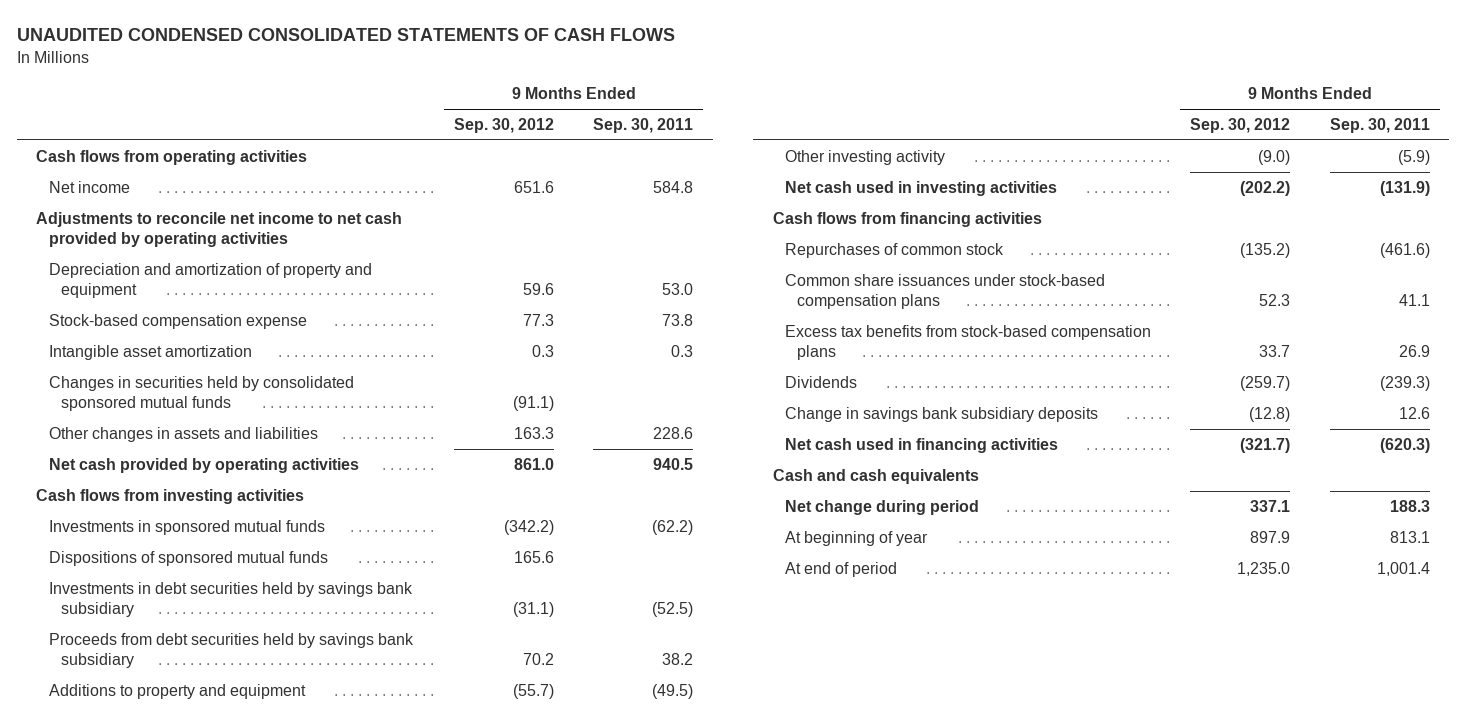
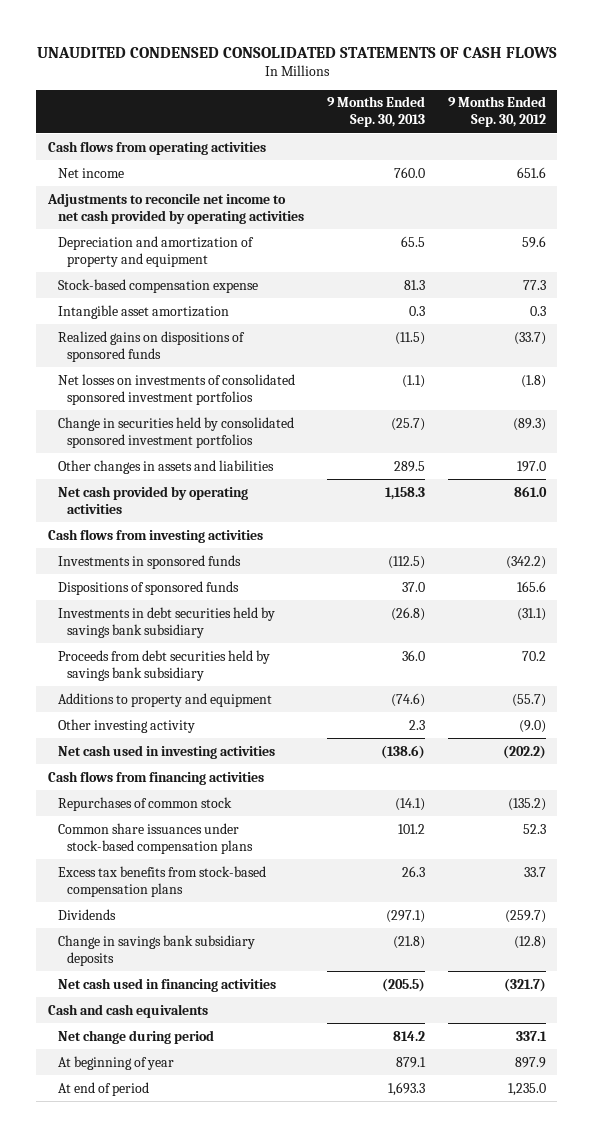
- | 9 Months Ended Sep. 30, 2012 | 9 Months Ended Sep. 30, 2011
+ | 9 Months Ended Sep. 30, 2013 | 9 Months Ended Sep. 30, 2012
- Changes in securities held by consolidated sponsored mutual funds | (91.1) |
- Other changes in assets and liabilities | 163.3 | 228.6
+ Realized gains on dispositions of sponsored funds | (11.5) | (33.7)
+ Net losses on investments of consolidated sponsored investment portfolios | (1.1) | (1.8)
+ Change in securities held by consolidated sponsored investment portfolios | (25.7) | (89.3)
+ Other changes in assets and liabilities | 289.5 | 197.0
- Investments in sponsored mutual funds | (342.2) | (62.2)
- Dispositions of sponsored mutual funds | 165.6 |
+ Investments in sponsored funds | (112.5) | (342.2)
+ Dispositions of sponsored funds | 37.0 | 165.6

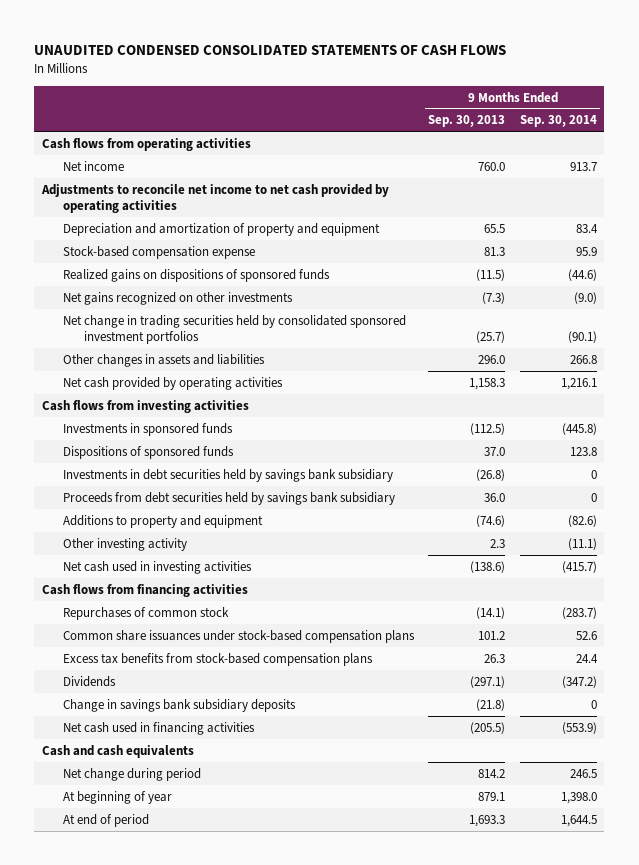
- | 9 Months Ended Sep. 30, 2013 | 9 Months Ended Sep. 30, 2012
+ | 9 Months Ended Sep. 30, 2013 | 9 Months Ended Sep. 30, 2014
- Intangible asset amortization | 0.3 | 0.3
- Net losses on investments of consolidated sponsored investment portfolios | (1.1) | (1.8)
- Change in securities held by consolidated sponsored investment portfolios | (25.7) | (89.3)
- Other changes in assets and liabilities | 289.5 | 197.0
+ Net gains recognized on other investments | (7.3) | (9.0)
+ Net change in trading securities held by consolidated sponsored investment portfolios | (25.7) | (90.1)
+ Other changes in assets and liabilities | 296.0 | 266.8

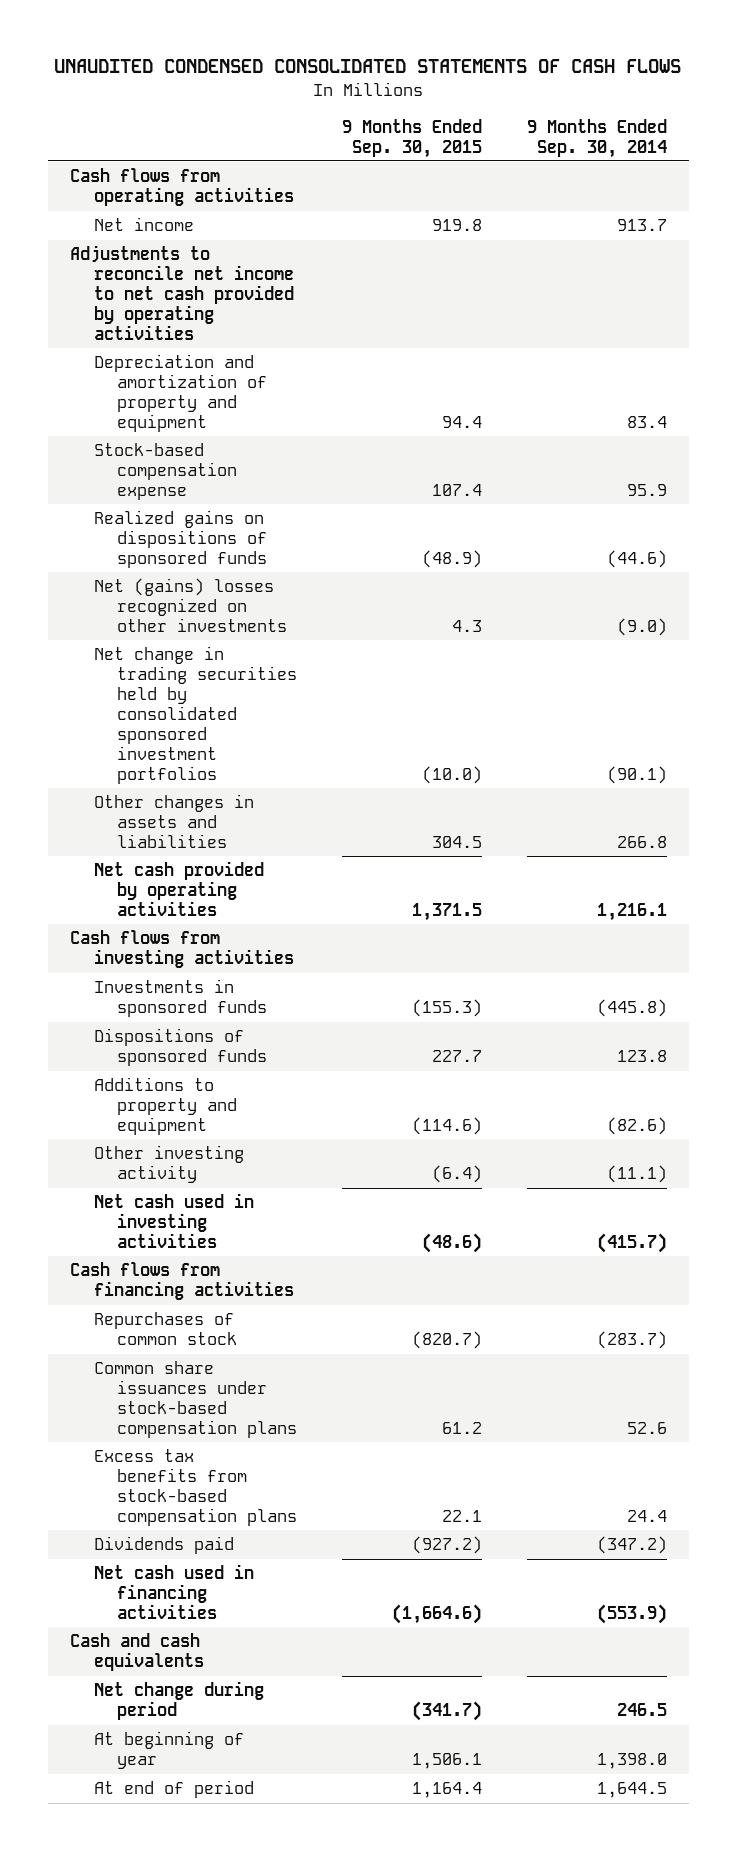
- | 9 Months Ended Sep. 30, 2013 | 9 Months Ended Sep. 30, 2014
+ | 9 Months Ended Sep. 30, 2015 | 9 Months Ended Sep. 30, 2014
- Net gains recognized on other investments | (7.3) | (9.0)
+ Net (gains) losses recognized on other investments | 4.3 | (9.0)
- Investments in debt securities held by savings bank subsidiary | (26.8) | 0
- Proceeds from debt securities held by savings bank subsidiary | 36.0 | 0
- Dividends | (297.1) | (347.2)
- Change in savings bank subsidiary deposits | (21.8) | 0
+ Dividends paid | (927.2) | (347.2)

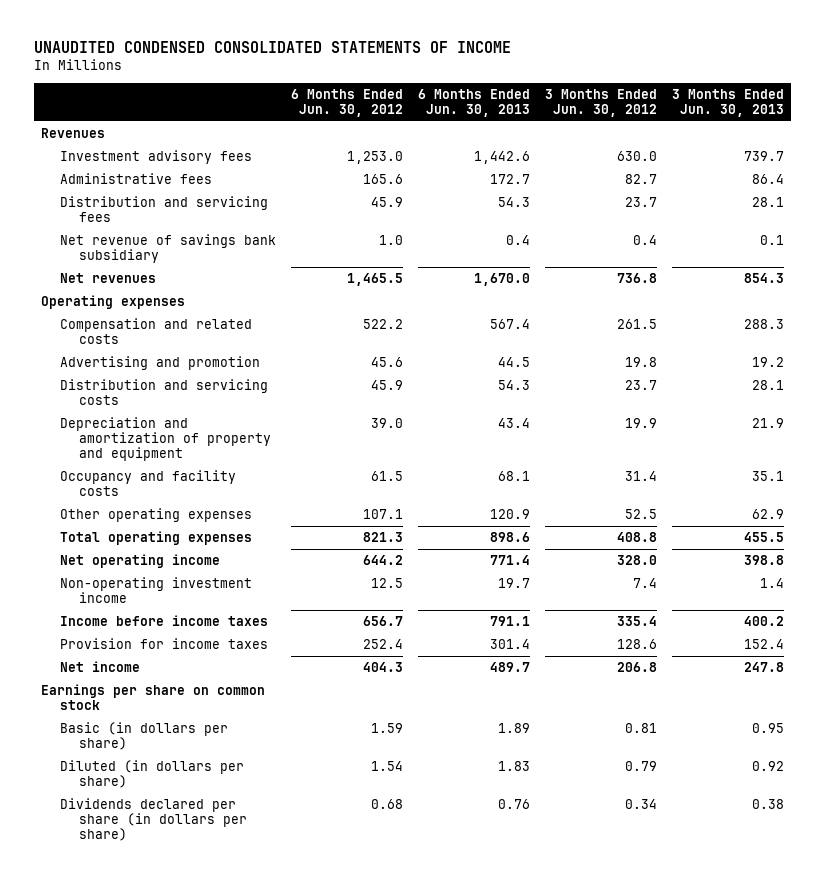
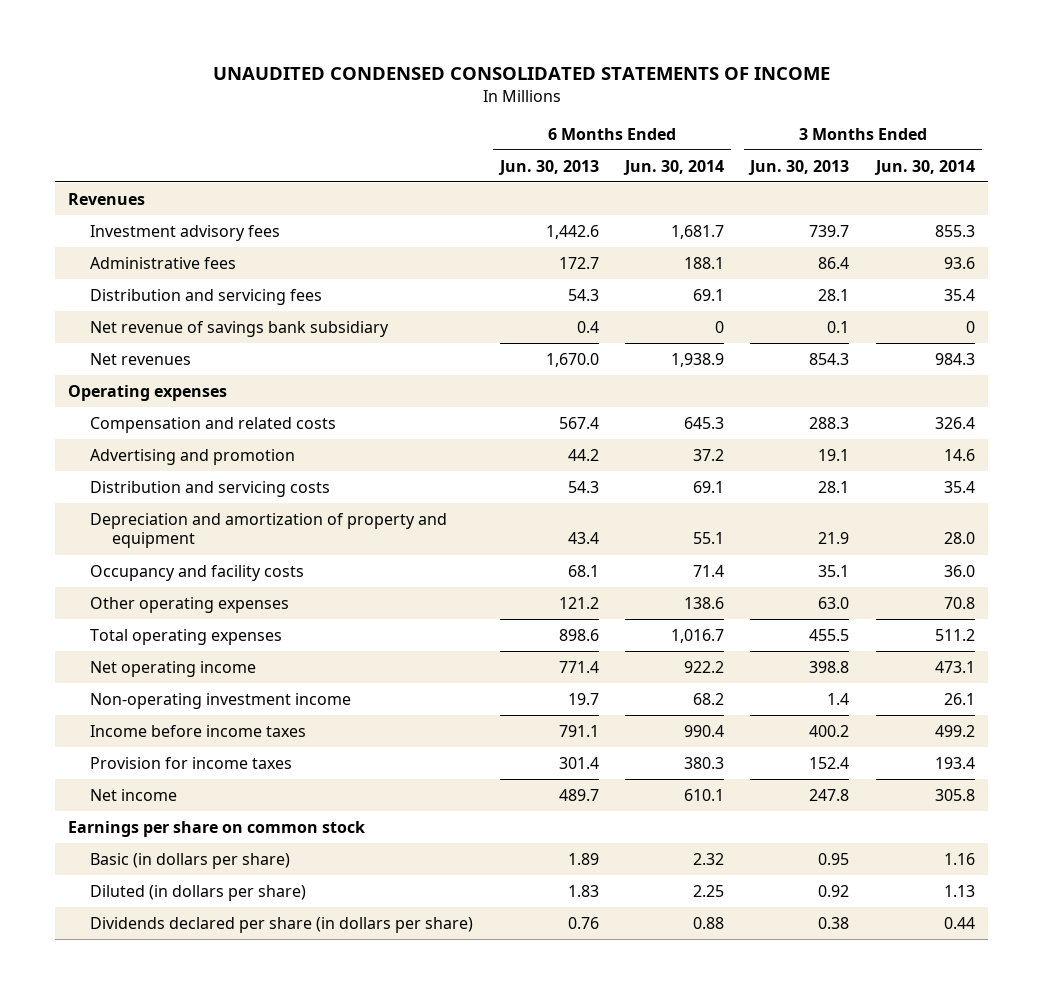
- | 6 Months Ended Jun. 30, 2012 | 6 Months Ended Jun. 30, 2013 | 3 Months Ended Jun. 30, 2012 | 3 Months Ended Jun. 30, 2013
+ | 6 Months Ended Jun. 30, 2013 | 6 Months Ended Jun. 30, 2014 | 3 Months Ended Jun. 30, 2013 | 3 Months Ended Jun. 30, 2014
- Advertising and promotion | 45.6 | 44.5 | 19.8 | 19.2
+ Advertising and promotion | 44.2 | 37.2 | 19.1 | 14.6
- Other operating expenses | 107.1 | 120.9 | 52.5 | 62.9
+ Other operating expenses | 121.2 | 138.6 | 63.0 | 70.8

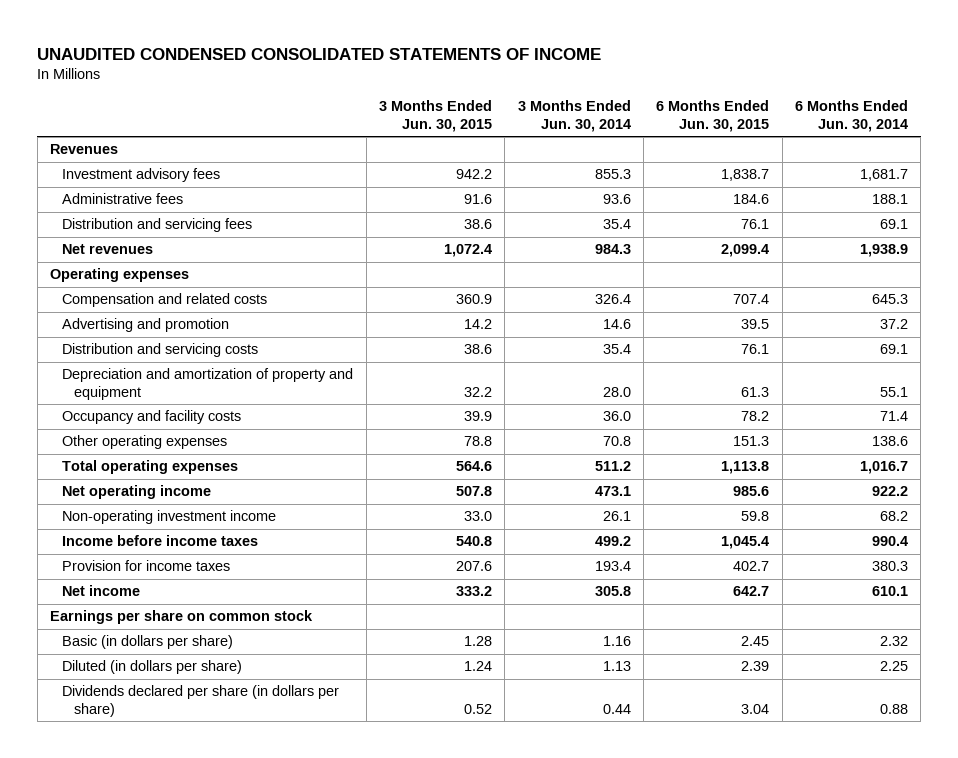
- | 6 Months Ended Jun. 30, 2013 | 6 Months Ended Jun. 30, 2014 | 3 Months Ended Jun. 30, 2013 | 3 Months Ended Jun. 30, 2014
+ | 3 Months Ended Jun. 30, 2015 | 3 Months Ended Jun. 30, 2014 | 6 Months Ended Jun. 30, 2015 | 6 Months Ended Jun. 30, 2014
- Net revenue of savings bank subsidiary | 0.4 | 0 | 0.1 | 0

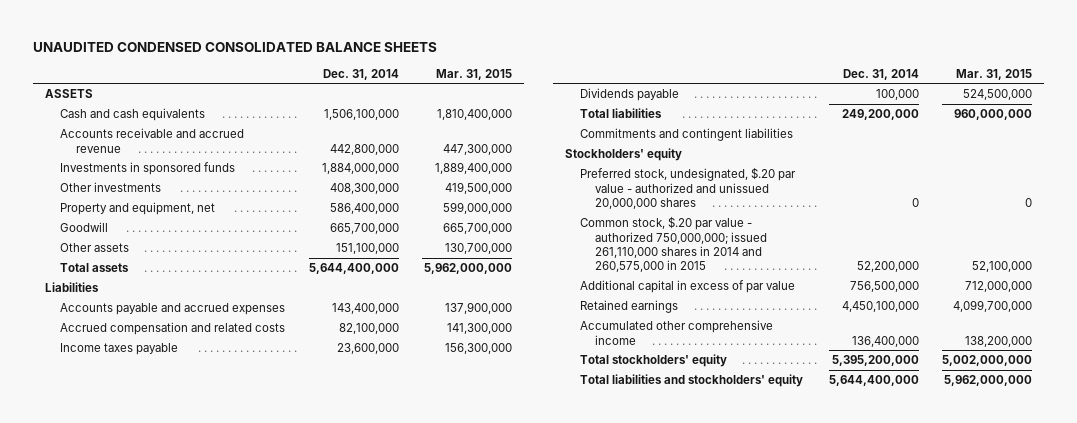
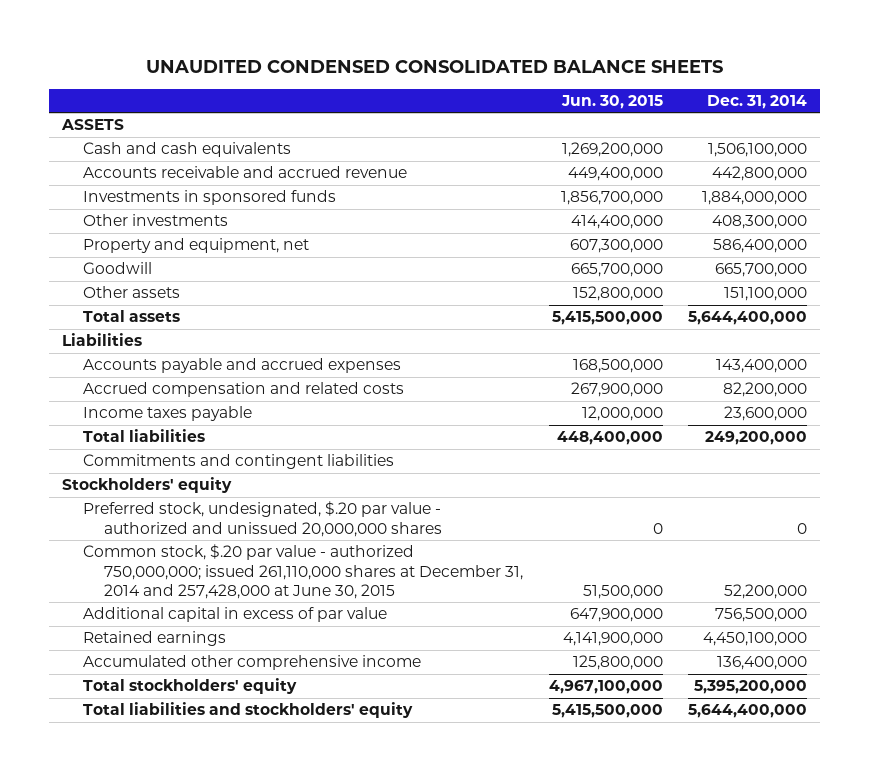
- | Dec. 31, 2014 | Mar. 31, 2015
+ | Jun. 30, 2015 | Dec. 31, 2014
- Accrued compensation and related costs | 82,100,000 | 141,300,000
+ Accrued compensation and related costs | 267,900,000 | 82,200,000
- Dividends payable | 100,000 | 524,500,000
- Common stock, $.20 par value - authorized 750,000,000; issued 261,110,000 shares in 2014 and 260,575,000 in 2015 | 52,200,000 | 52,100,000
+ Common stock, $.20 par value - authorized 750,000,000; issued 261,110,000 shares at December 31, 2014 and 257,428,000 at June 30, 2015 | 51,500,000 | 52,200,000

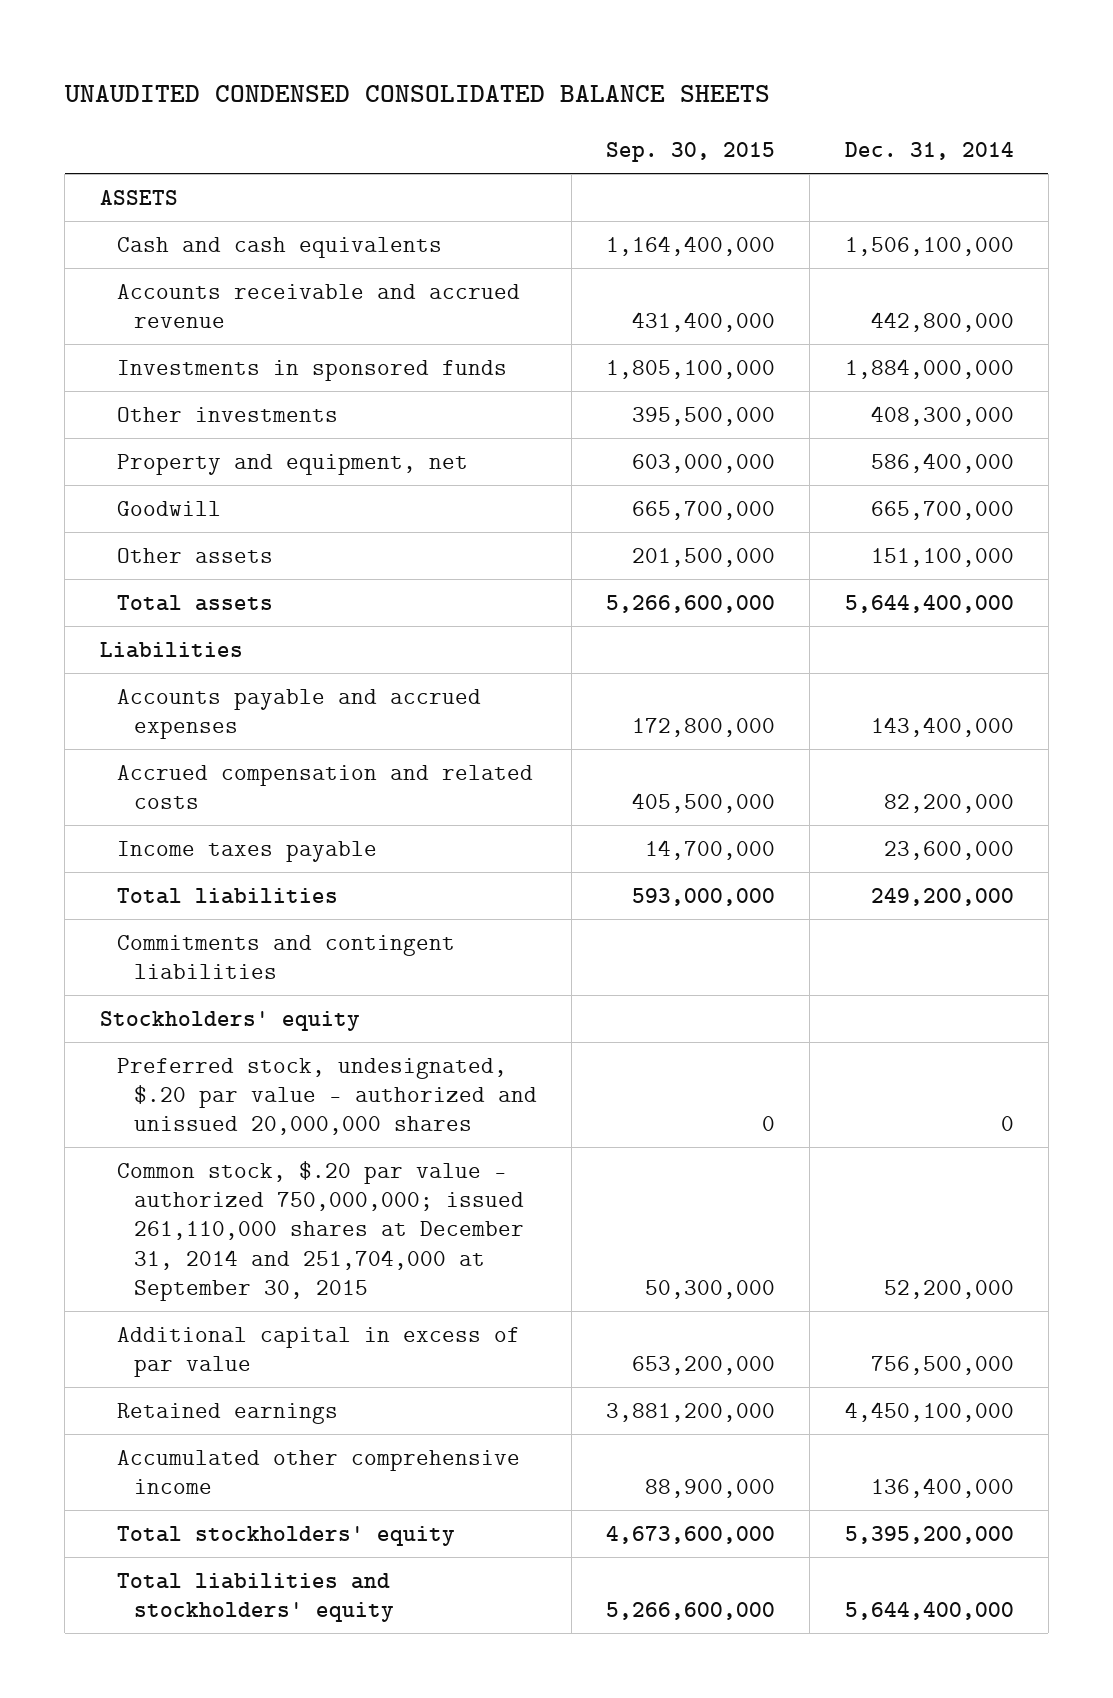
- | Jun. 30, 2015 | Dec. 31, 2014
+ | Sep. 30, 2015 | Dec. 31, 2014
- Common stock, $.20 par value - authorized 750,000,000; issued 261,110,000 shares at December 31, 2014 and 257,428,000 at June 30, 2015 | 51,500,000 | 52,200,000
+ Common stock, $.20 par value - authorized 750,000,000; issued 261,110,000 shares at December 31, 2014 and 251,704,000 at September 30, 2015 | 50,300,000 | 52,200,000

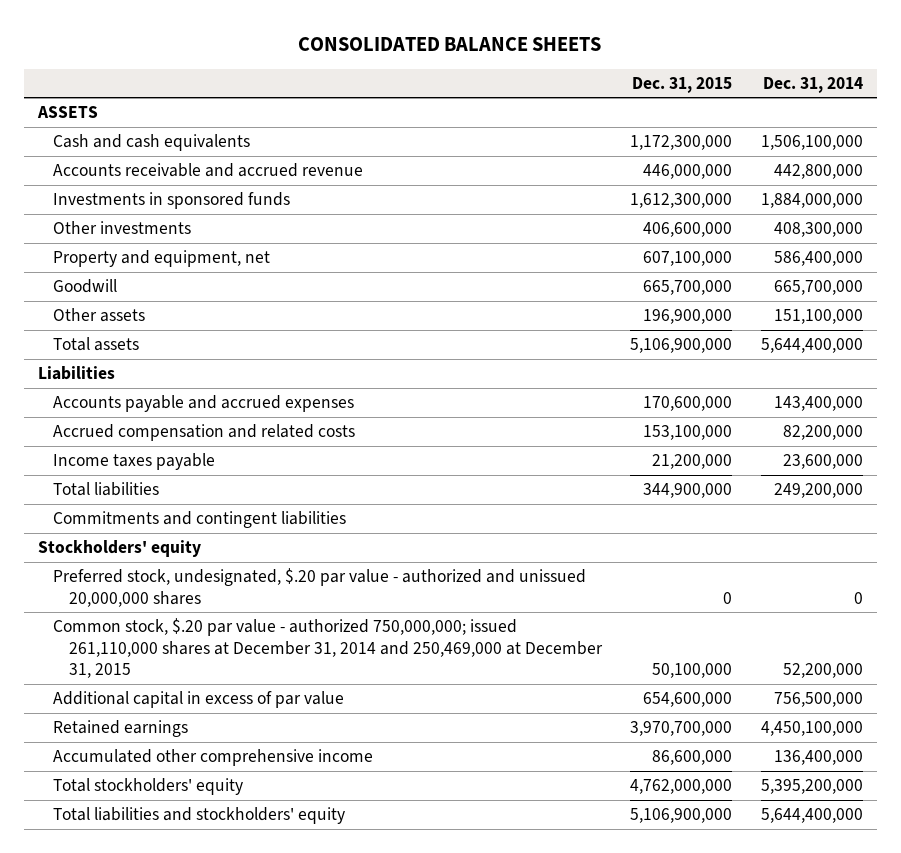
- UNAUDITED CONDENSED CONSOLIDATED BALANCE SHEETS
+ CONSOLIDATED BALANCE SHEETS
- | Sep. 30, 2015 | Dec. 31, 2014
+ | Dec. 31, 2015 | Dec. 31, 2014
- Common stock, $.20 par value - authorized 750,000,000; issued 261,110,000 shares at December 31, 2014 and 251,704,000 at September 30, 2015 | 50,300,000 | 52,200,000
+ Common stock, $.20 par value - authorized 750,000,000; issued 261,110,000 shares at December 31, 2014 and 250,469,000 at December 31, 2015 | 50,100,000 | 52,200,000

